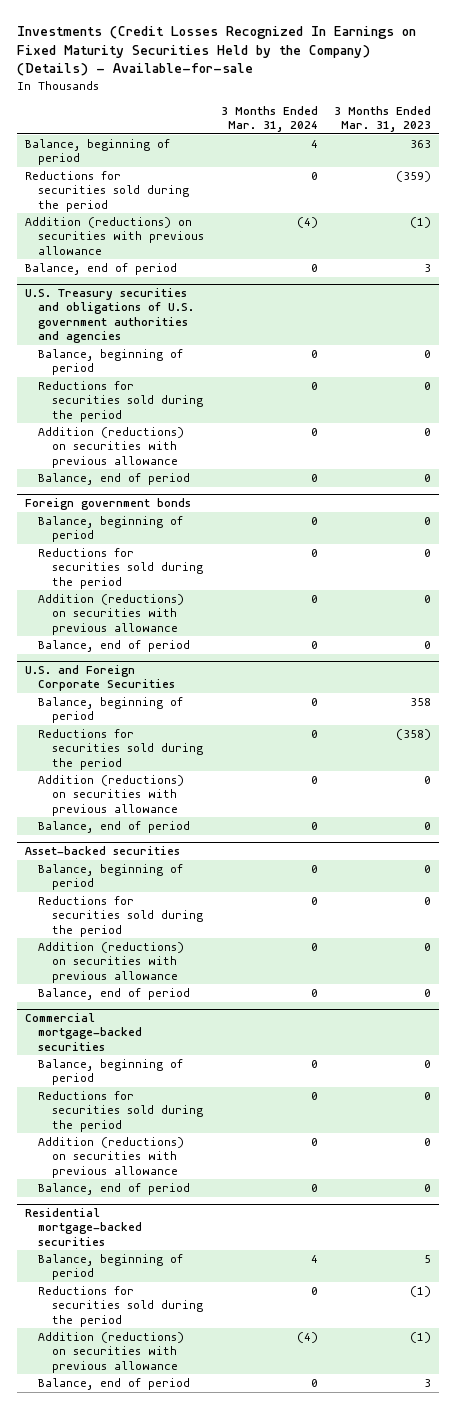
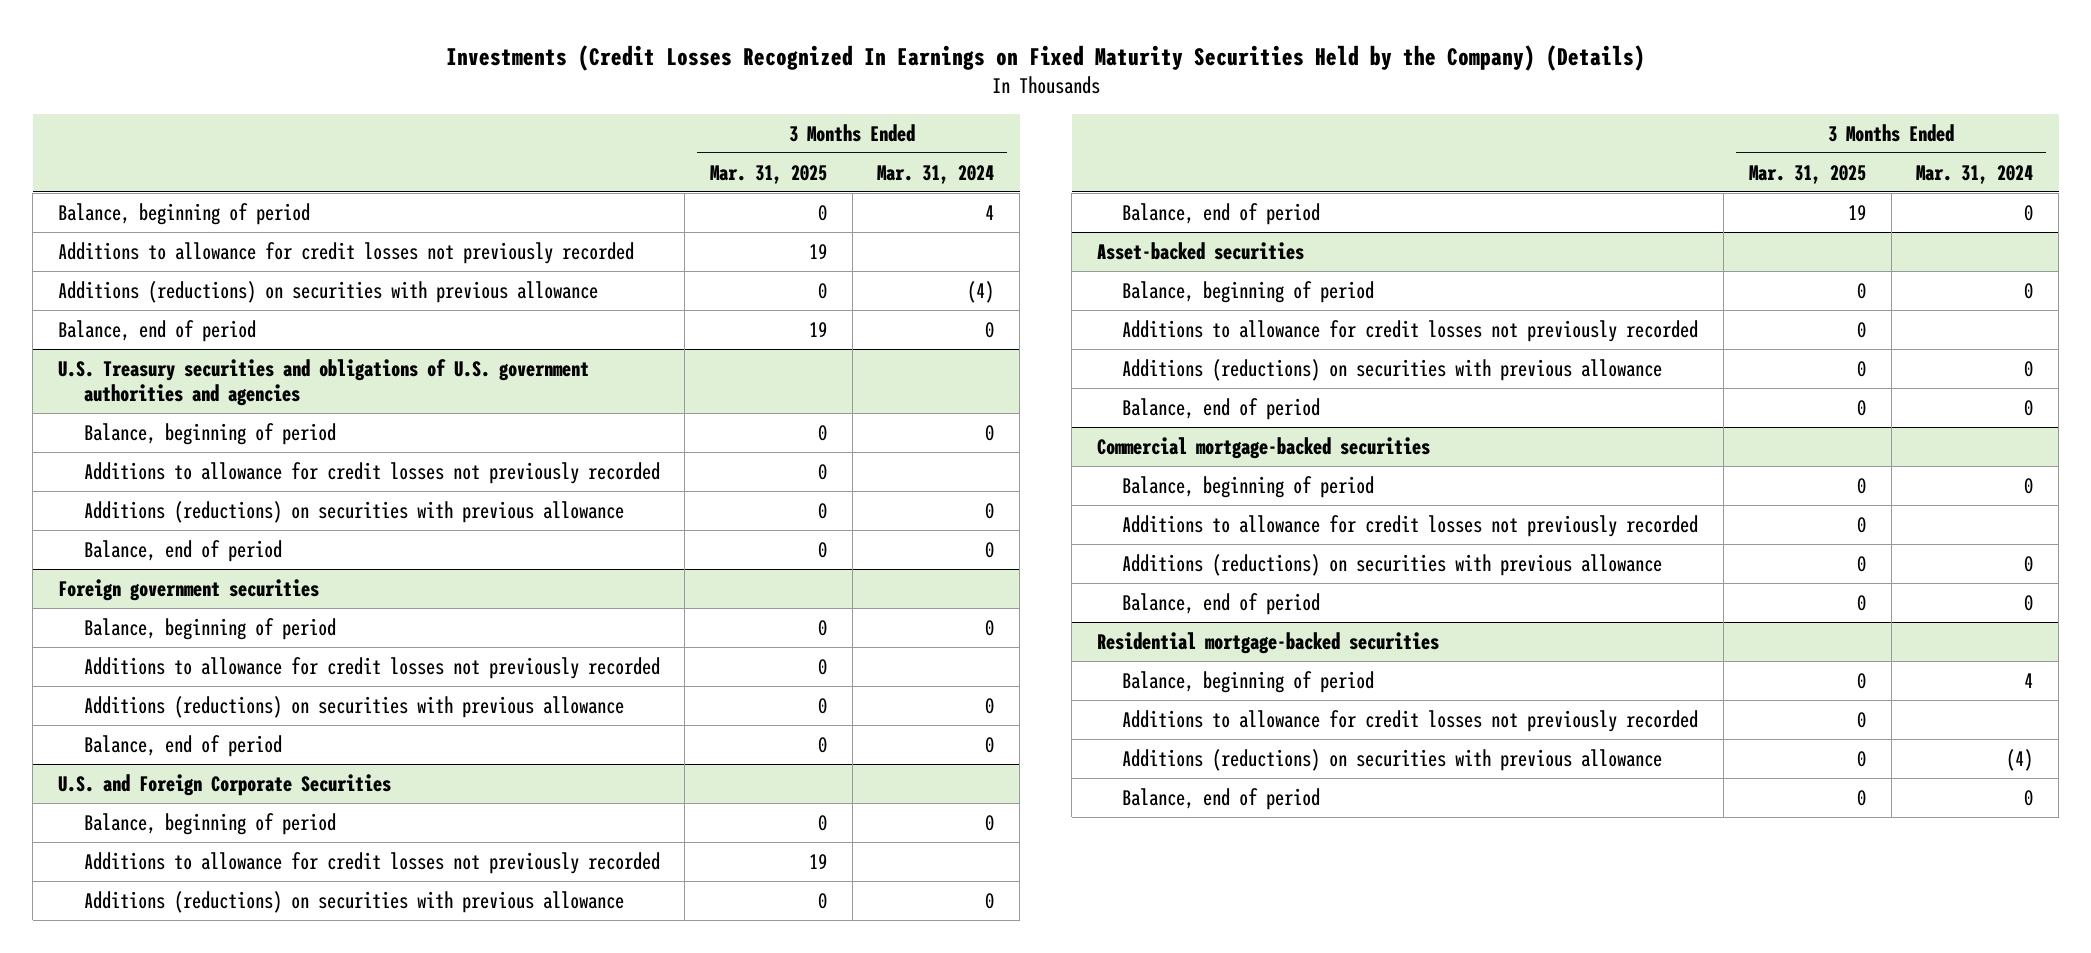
- Investments (Credit Losses Recognized In Earnings on Fixed Maturity Securities Held by the Company) (Details) - Available-for-sale
+ Investments (Credit Losses Recognized In Earnings on Fixed Maturity Securities Held by the Company) (Details)
- | 3 Months Ended Mar. 31, 2024 | 3 Months Ended Mar. 31, 2023
+ | 3 Months Ended Mar. 31, 2025 | 3 Months Ended Mar. 31, 2024
- Reductions for securities sold during the period | 0 | (359)
- Addition (reductions) on securities with previous allowance | (4) | (1)
+ Additions to allowance for credit losses not previously recorded | 19 |
+ Additions (reductions) on securities with previous allowance | 0 | (4)
@ U.S. Treasury securities and obligations of U.S. government authorities and agencies
- Reductions for securities sold during the period | 0 | 0
- Addition (reductions) on securities with previous allowance | 0 | 0
+ Additions to allowance for credit losses not previously recorded | 0 |
+ Additions (reductions) on securities with previous allowance | 0 | 0
- Foreign government bonds
+ Foreign government securities
- Reductions for securities sold during the period | 0 | 0
- Addition (reductions) on securities with previous allowance | 0 | 0
+ Additions to allowance for credit losses not previously recorded | 0 |
+ Additions (reductions) on securities with previous allowance | 0 | 0
@ U.S. and Foreign Corporate Securities
- Reductions for securities sold during the period | 0 | (358)
- Addition (reductions) on securities with previous allowance | 0 | 0
+ Additions to allowance for credit losses not previously recorded | 19 |
+ Additions (reductions) on securities with previous allowance | 0 | 0
@ Asset-backed securities
- Reductions for securities sold during the period | 0 | 0
- Addition (reductions) on securities with previous allowance | 0 | 0
+ Additions to allowance for credit losses not previously recorded | 0 |
+ Additions (reductions) on securities with previous allowance | 0 | 0
@ Commercial mortgage-backed securities
- Reductions for securities sold during the period | 0 | 0
- Addition (reductions) on securities with previous allowance | 0 | 0
+ Additions to allowance for credit losses not previously recorded | 0 |
+ Additions (reductions) on securities with previous allowance | 0 | 0
@ Residential mortgage-backed securities
- Reductions for securities sold during the period | 0 | (1)
- Addition (reductions) on securities with previous allowance | (4) | (1)
+ Additions to allowance for credit losses not previously recorded | 0 |
+ Additions (reductions) on securities with previous allowance | 0 | (4)

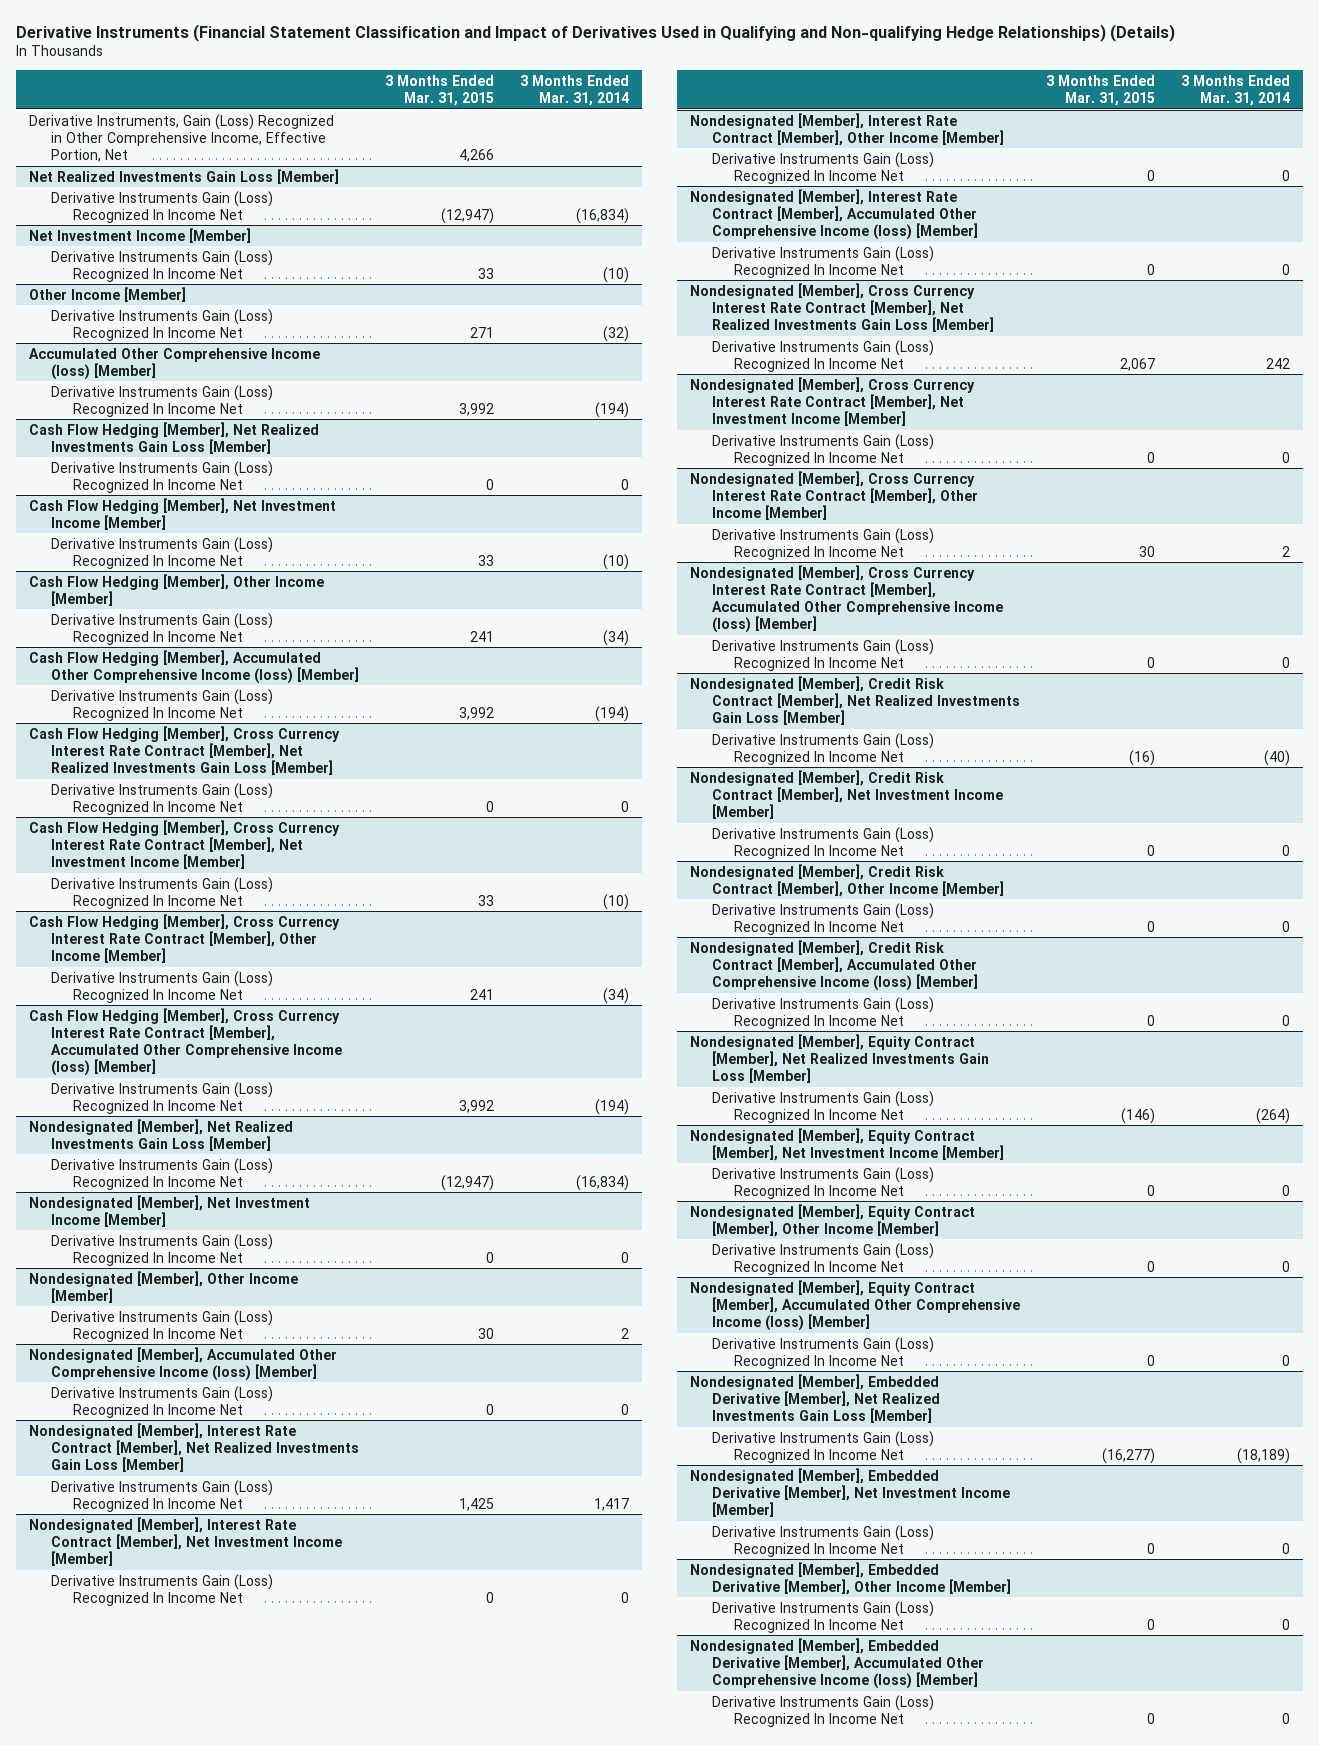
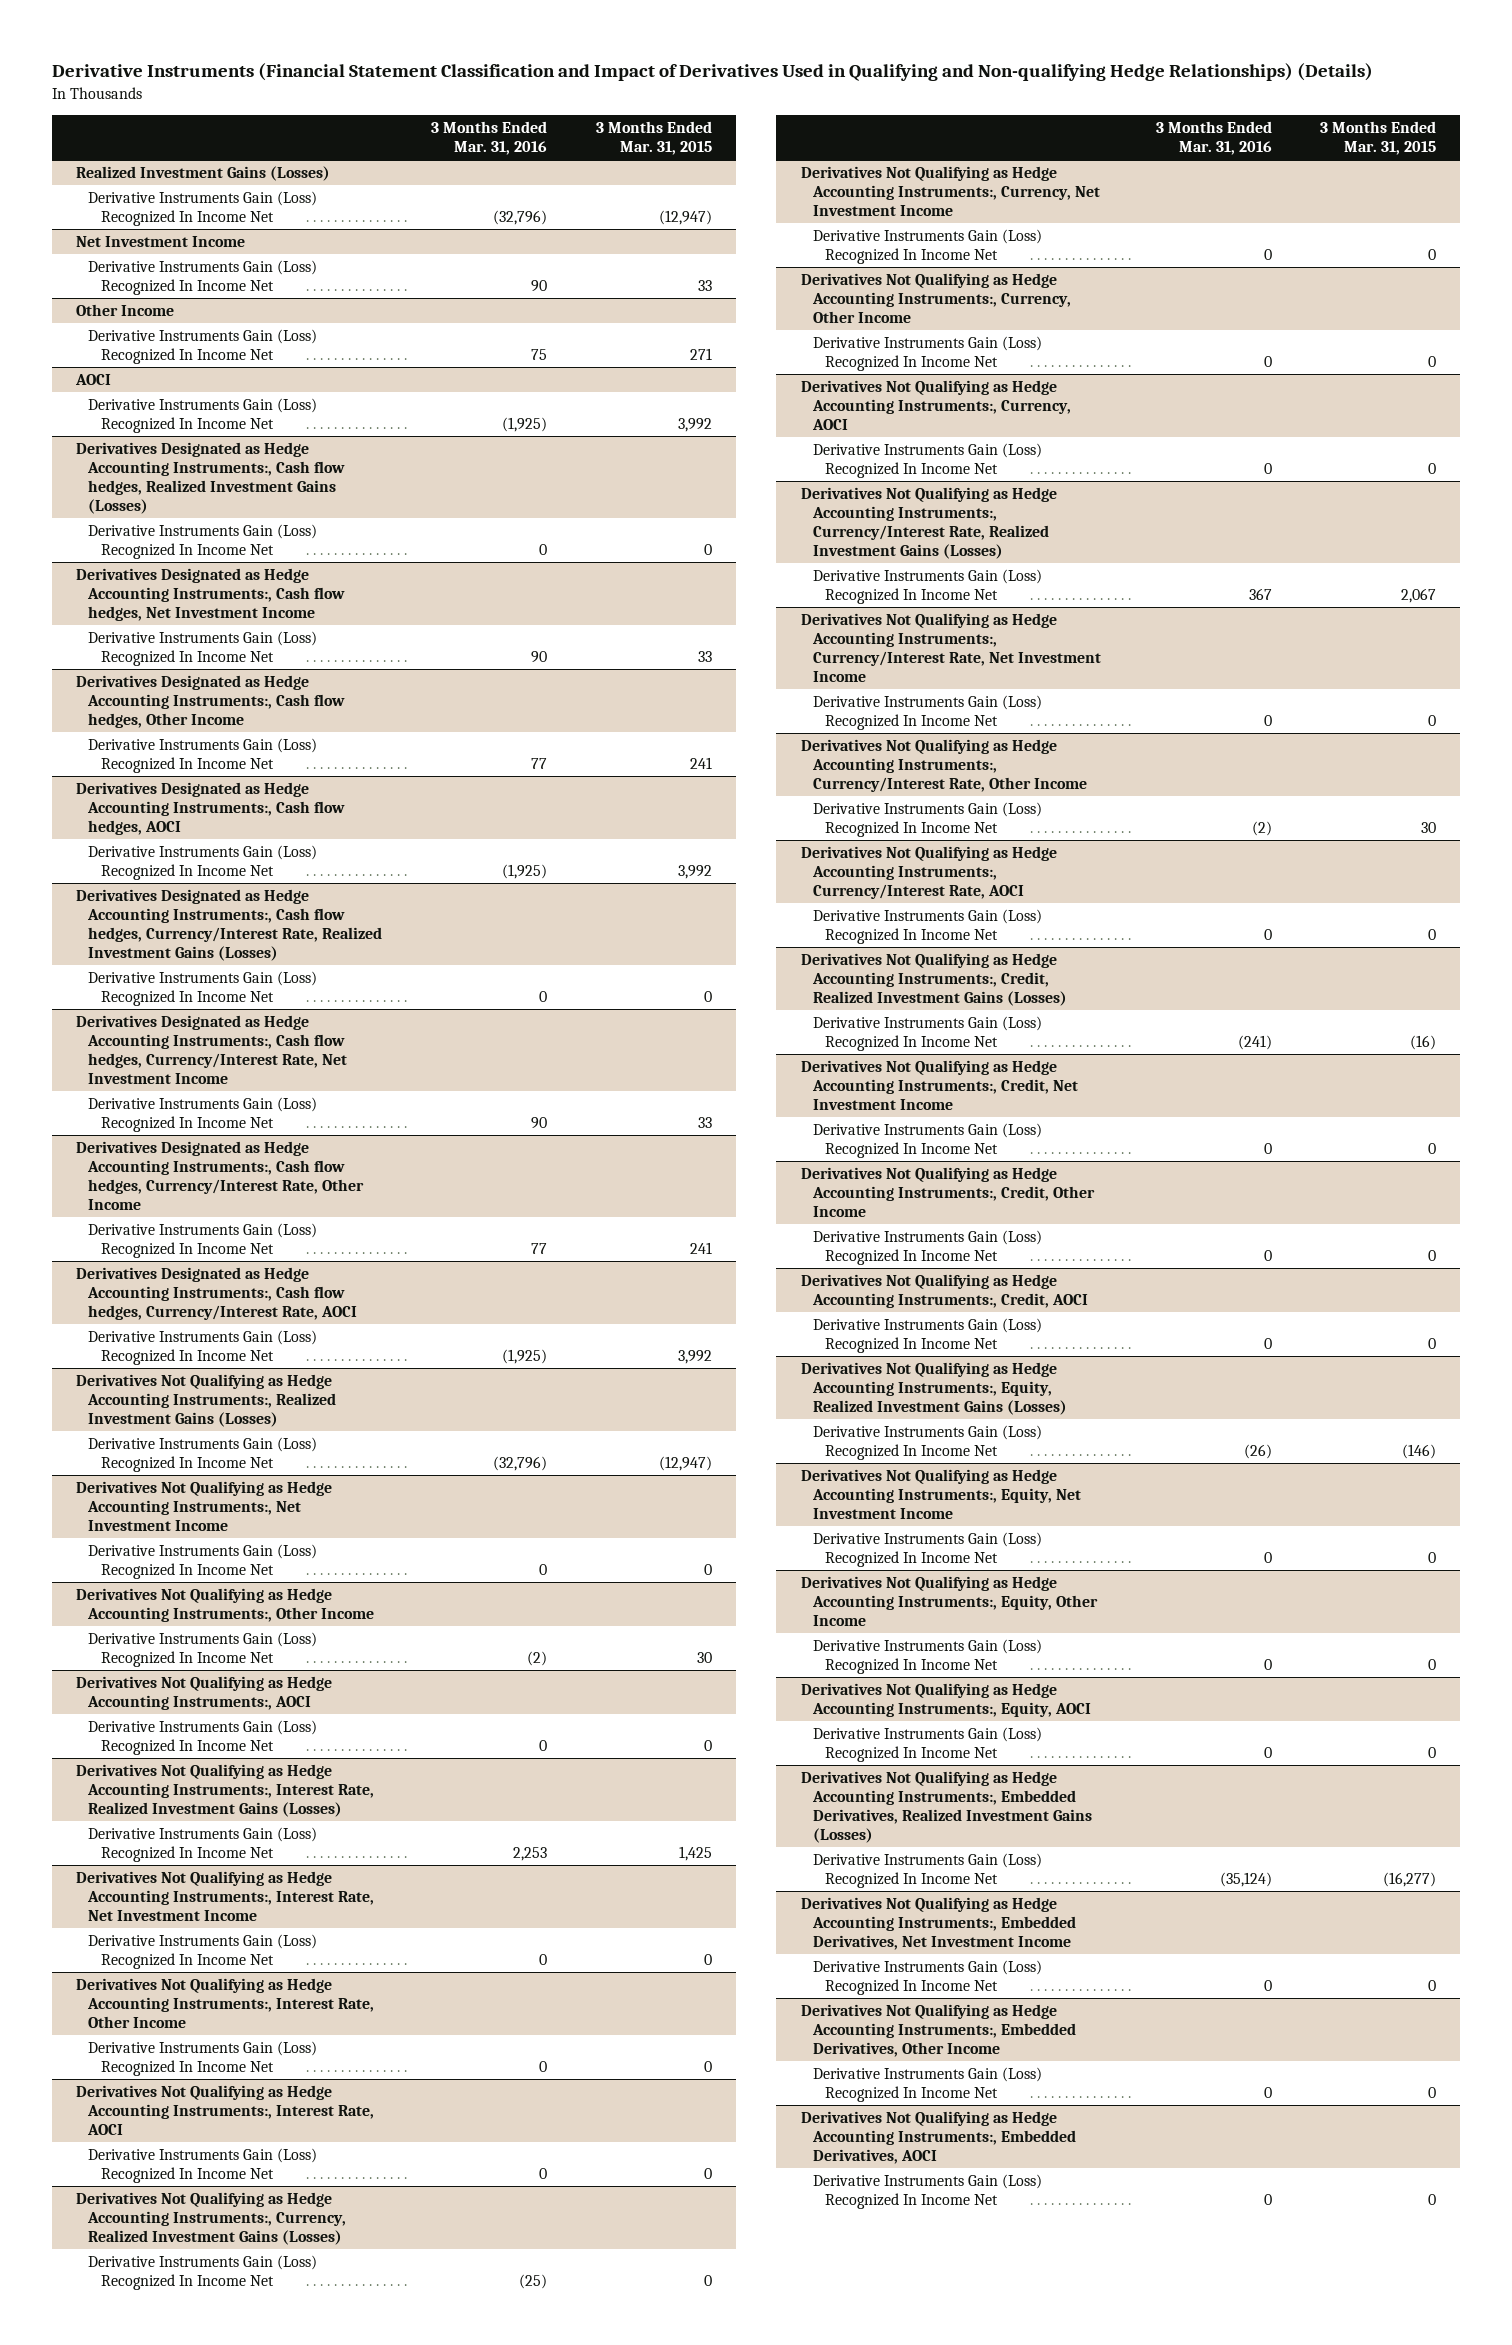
- | 3 Months Ended Mar. 31, 2015 | 3 Months Ended Mar. 31, 2014
+ | 3 Months Ended Mar. 31, 2016 | 3 Months Ended Mar. 31, 2015
- Derivative Instruments, Gain (Loss) Recognized in Other Comprehensive Income, Effective Portion, Net | 4,266 |
- Net Realized Investments Gain Loss [Member]
+ Realized Investment Gains (Losses)
- Net Investment Income [Member]
+ Net Investment Income
- Other Income [Member]
+ Other Income
- Accumulated Other Comprehensive Income (loss) [Member]
+ AOCI
- Cash Flow Hedging [Member], Net Realized Investments Gain Loss [Member]
+ Derivatives Designated as Hedge Accounting Instruments:, Cash flow hedges, Realized Investment Gains (Losses)
- Cash Flow Hedging [Member], Net Investment Income [Member]
+ Derivatives Designated as Hedge Accounting Instruments:, Cash flow hedges, Net Investment Income
- Cash Flow Hedging [Member], Other Income [Member]
+ Derivatives Designated as Hedge Accounting Instruments:, Cash flow hedges, Other Income
- Cash Flow Hedging [Member], Accumulated Other Comprehensive Income (loss) [Member]
+ Derivatives Designated as Hedge Accounting Instruments:, Cash flow hedges, AOCI
- Cash Flow Hedging [Member], Cross Currency Interest Rate Contract [Member], Net Realized Investments Gain Loss [Member]
+ Derivatives Designated as Hedge Accounting Instruments:, Cash flow hedges, Currency/Interest Rate, Realized Investment Gains (Losses)
- Cash Flow Hedging [Member], Cross Currency Interest Rate Contract [Member], Net Investment Income [Member]
+ Derivatives Designated as Hedge Accounting Instruments:, Cash flow hedges, Currency/Interest Rate, Net Investment Income
- Cash Flow Hedging [Member], Cross Currency Interest Rate Contract [Member], Other Income [Member]
+ Derivatives Designated as Hedge Accounting Instruments:, Cash flow hedges, Currency/Interest Rate, Other Income
- Cash Flow Hedging [Member], Cross Currency Interest Rate Contract [Member], Accumulated Other Comprehensive Income (loss) [Member]
+ Derivatives Designated as Hedge Accounting Instruments:, Cash flow hedges, Currency/Interest Rate, AOCI
- Nondesignated [Member], Net Realized Investments Gain Loss [Member]
+ Derivatives Not Qualifying as Hedge Accounting Instruments:, Realized Investment Gains (Losses)
- Nondesignated [Member], Net Investment Income [Member]
+ Derivatives Not Qualifying as Hedge Accounting Instruments:, Net Investment Income
- Nondesignated [Member], Other Income [Member]
+ Derivatives Not Qualifying as Hedge Accounting Instruments:, Other Income
- Nondesignated [Member], Accumulated Other Comprehensive Income (loss) [Member]
+ Derivatives Not Qualifying as Hedge Accounting Instruments:, AOCI
- Nondesignated [Member], Interest Rate Contract [Member], Net Realized Investments Gain Loss [Member]
+ Derivatives Not Qualifying as Hedge Accounting Instruments:, Interest Rate, Realized Investment Gains (Losses)
- Nondesignated [Member], Interest Rate Contract [Member], Net Investment Income [Member]
+ Derivatives Not Qualifying as Hedge Accounting Instruments:, Interest Rate, Net Investment Income
- Nondesignated [Member], Interest Rate Contract [Member], Other Income [Member]
+ Derivatives Not Qualifying as Hedge Accounting Instruments:, Interest Rate, Other Income
- Nondesignated [Member], Interest Rate Contract [Member], Accumulated Other Comprehensive Income (loss) [Member]
+ Derivatives Not Qualifying as Hedge Accounting Instruments:, Interest Rate, AOCI
- Nondesignated [Member], Cross Currency Interest Rate Contract [Member], Net Realized Investments Gain Loss [Member]
+ Derivatives Not Qualifying as Hedge Accounting Instruments:, Currency, Realized Investment Gains (Losses)
+ Derivative Instruments Gain (Loss) Recognized In Income Net | (25) | 0
+ Derivatives Not Qualifying as Hedge Accounting Instruments:, Currency, Net Investment Income
+ Derivative Instruments Gain (Loss) Recognized In Income Net | 0 | 0
+ Derivatives Not Qualifying as Hedge Accounting Instruments:, Currency, Other Income
+ Derivative Instruments Gain (Loss) Recognized In Income Net | 0 | 0
+ Derivatives Not Qualifying as Hedge Accounting Instruments:, Currency, AOCI
+ Derivative Instruments Gain (Loss) Recognized In Income Net | 0 | 0
+ Derivatives Not Qualifying as Hedge Accounting Instruments:, Currency/Interest Rate, Realized Investment Gains (Losses)
- Nondesignated [Member], Cross Currency Interest Rate Contract [Member], Net Investment Income [Member]
+ Derivatives Not Qualifying as Hedge Accounting Instruments:, Currency/Interest Rate, Net Investment Income
- Nondesignated [Member], Cross Currency Interest Rate Contract [Member], Other Income [Member]
+ Derivatives Not Qualifying as Hedge Accounting Instruments:, Currency/Interest Rate, Other Income
- Nondesignated [Member], Cross Currency Interest Rate Contract [Member], Accumulated Other Comprehensive Income (loss) [Member]
+ Derivatives Not Qualifying as Hedge Accounting Instruments:, Currency/Interest Rate, AOCI
- Nondesignated [Member], Credit Risk Contract [Member], Net Realized Investments Gain Loss [Member]
+ Derivatives Not Qualifying as Hedge Accounting Instruments:, Credit, Realized Investment Gains (Losses)
- Nondesignated [Member], Credit Risk Contract [Member], Net Investment Income [Member]
+ Derivatives Not Qualifying as Hedge Accounting Instruments:, Credit, Net Investment Income
- Nondesignated [Member], Credit Risk Contract [Member], Other Income [Member]
+ Derivatives Not Qualifying as Hedge Accounting Instruments:, Credit, Other Income
- Nondesignated [Member], Credit Risk Contract [Member], Accumulated Other Comprehensive Income (loss) [Member]
+ Derivatives Not Qualifying as Hedge Accounting Instruments:, Credit, AOCI
- Nondesignated [Member], Equity Contract [Member], Net Realized Investments Gain Loss [Member]
+ Derivatives Not Qualifying as Hedge Accounting Instruments:, Equity, Realized Investment Gains (Losses)
- Nondesignated [Member], Equity Contract [Member], Net Investment Income [Member]
+ Derivatives Not Qualifying as Hedge Accounting Instruments:, Equity, Net Investment Income
- Nondesignated [Member], Equity Contract [Member], Other Income [Member]
+ Derivatives Not Qualifying as Hedge Accounting Instruments:, Equity, Other Income
- Nondesignated [Member], Equity Contract [Member], Accumulated Other Comprehensive Income (loss) [Member]
+ Derivatives Not Qualifying as Hedge Accounting Instruments:, Equity, AOCI
- Nondesignated [Member], Embedded Derivative [Member], Net Realized Investments Gain Loss [Member]
+ Derivatives Not Qualifying as Hedge Accounting Instruments:, Embedded Derivatives, Realized Investment Gains (Losses)
- Nondesignated [Member], Embedded Derivative [Member], Net Investment Income [Member]
+ Derivatives Not Qualifying as Hedge Accounting Instruments:, Embedded Derivatives, Net Investment Income
- Nondesignated [Member], Embedded Derivative [Member], Other Income [Member]
+ Derivatives Not Qualifying as Hedge Accounting Instruments:, Embedded Derivatives, Other Income
- Nondesignated [Member], Embedded Derivative [Member], Accumulated Other Comprehensive Income (loss) [Member]
+ Derivatives Not Qualifying as Hedge Accounting Instruments:, Embedded Derivatives, AOCI

